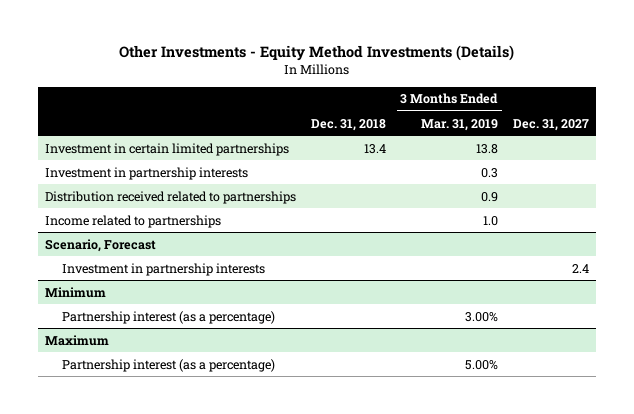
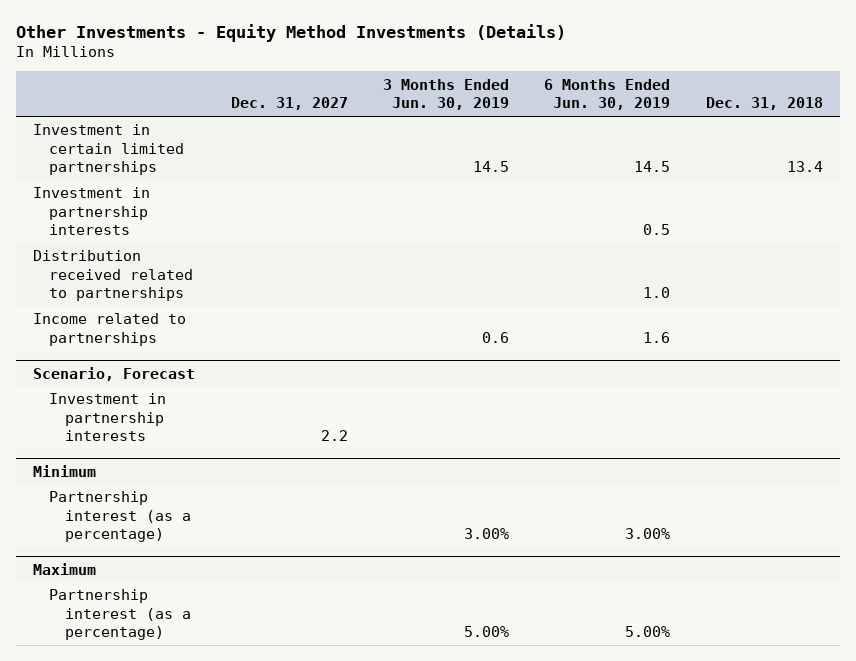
- | Dec. 31, 2018 | 3 Months Ended Mar. 31, 2019 | Dec. 31, 2027
+ | Dec. 31, 2027 | 3 Months Ended Jun. 30, 2019 | 6 Months Ended Jun. 30, 2019 | Dec. 31, 2018
@ Scenario, Forecast
- Investment in partnership interests | | | 2.4
+ Investment in partnership interests | 2.2 | | |

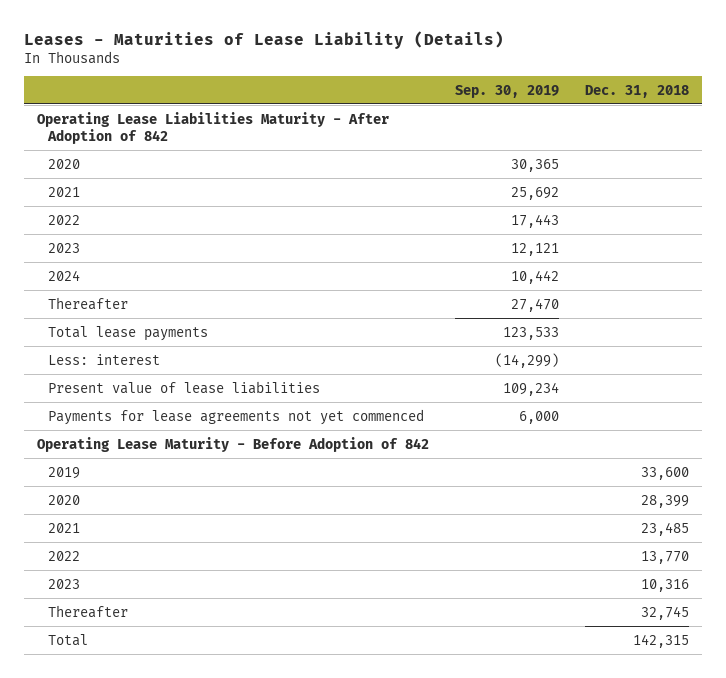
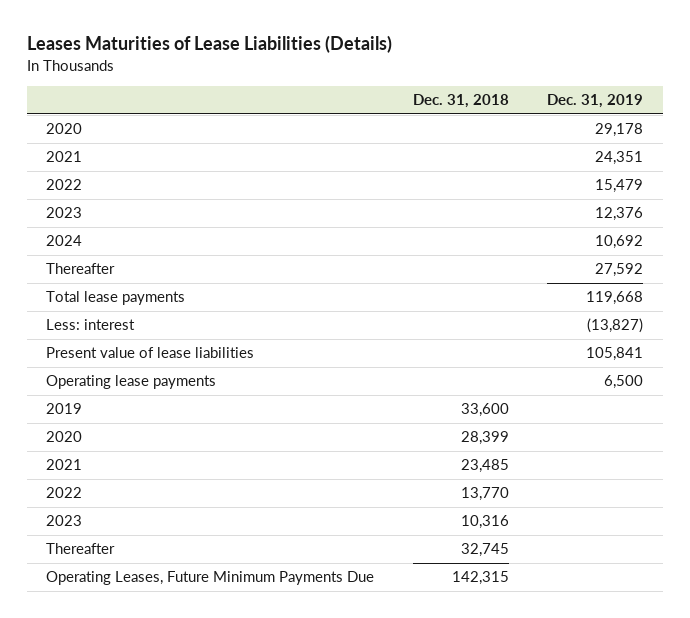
- Leases - Maturities of Lease Liability (Details)
+ Leases Maturities of Lease Liabilities (Details)
- | Sep. 30, 2019 | Dec. 31, 2018
+ | Dec. 31, 2018 | Dec. 31, 2019
- Operating Lease Liabilities Maturity - After Adoption of 842
- Payments for lease agreements not yet commenced | 6,000 |
- Operating Lease Maturity - Before Adoption of 842
+ Operating lease payments | | 6,500
- Total | | 142,315
+ Operating Leases, Future Minimum Payments Due | 142,315 |

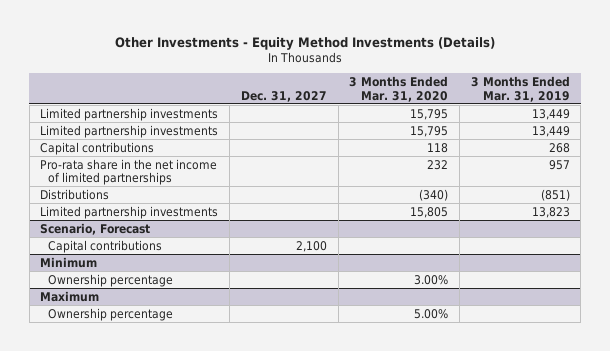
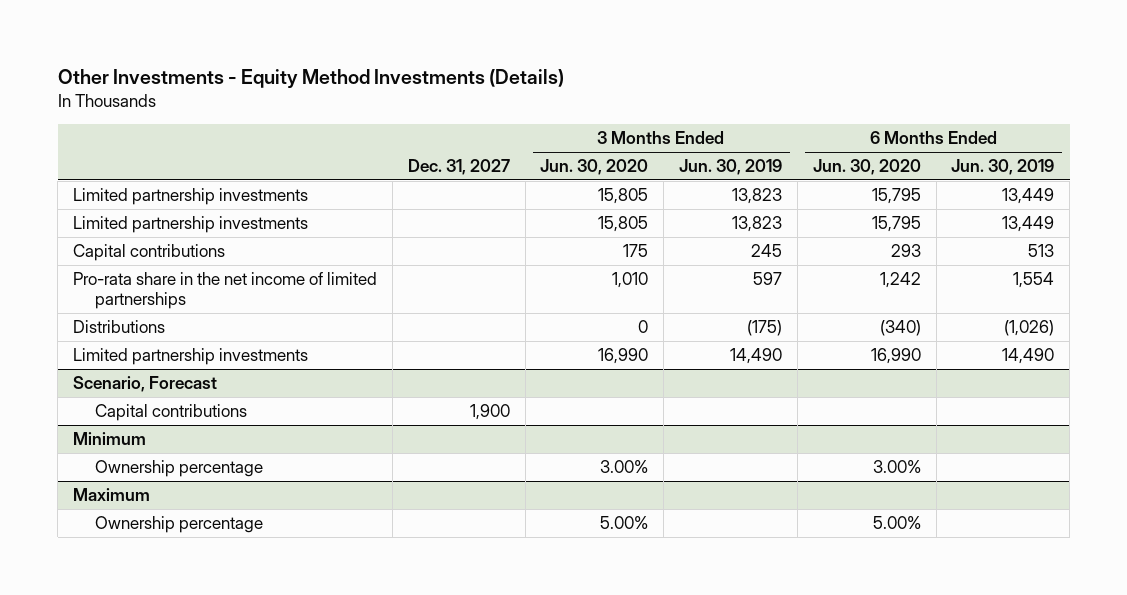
- | Dec. 31, 2027 | 3 Months Ended Mar. 31, 2020 | 3 Months Ended Mar. 31, 2019
+ | Dec. 31, 2027 | 3 Months Ended Jun. 30, 2020 | 3 Months Ended Jun. 30, 2019 | 6 Months Ended Jun. 30, 2020 | 6 Months Ended Jun. 30, 2019
@ Scenario, Forecast
- Capital contributions | 2,100 | |
+ Capital contributions | 1,900 | | | |

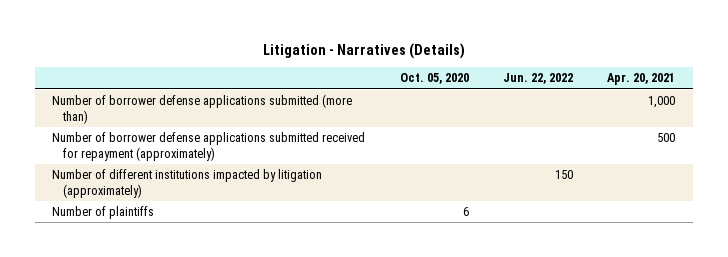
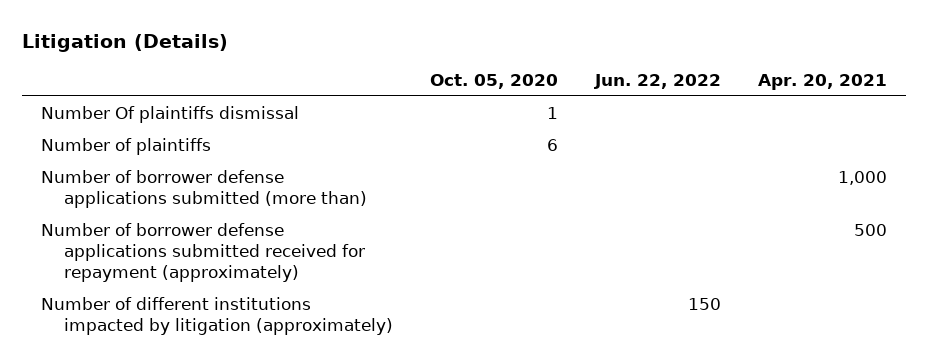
- Litigation - Narratives (Details)
+ Litigation (Details)
+ Number Of plaintiffs dismissal | 1 | |
moved up: Number of plaintiffs | 6 | |

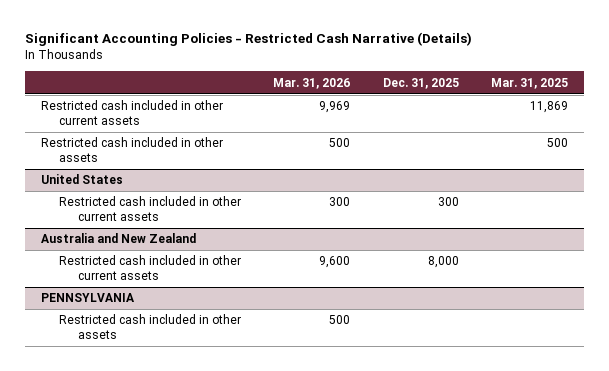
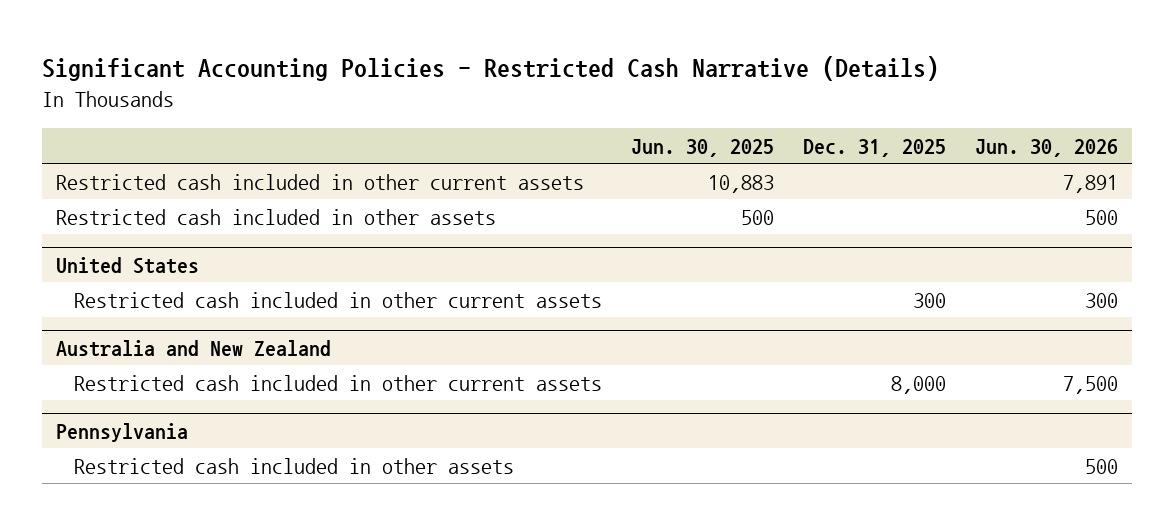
- | Mar. 31, 2026 | Dec. 31, 2025 | Mar. 31, 2025
+ | Jun. 30, 2025 | Dec. 31, 2025 | Jun. 30, 2026
- PENNSYLVANIA
+ Pennsylvania

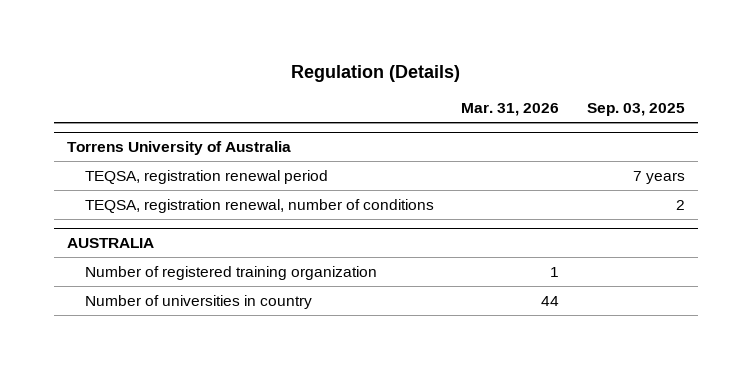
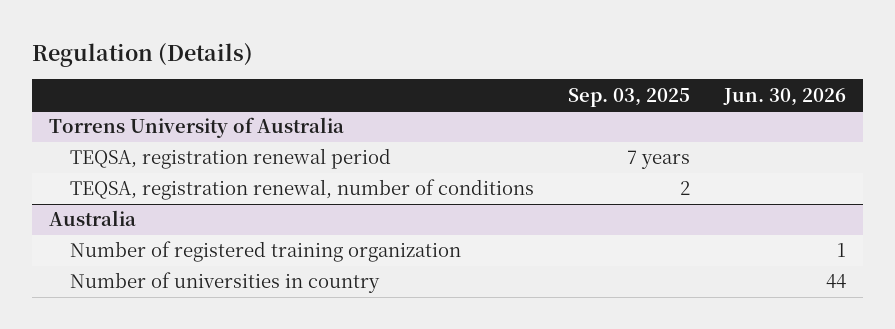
- | Mar. 31, 2026 | Sep. 03, 2025
+ | Sep. 03, 2025 | Jun. 30, 2026
- AUSTRALIA
+ Australia

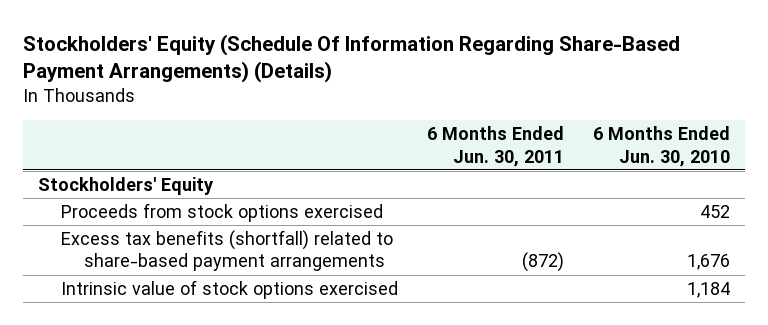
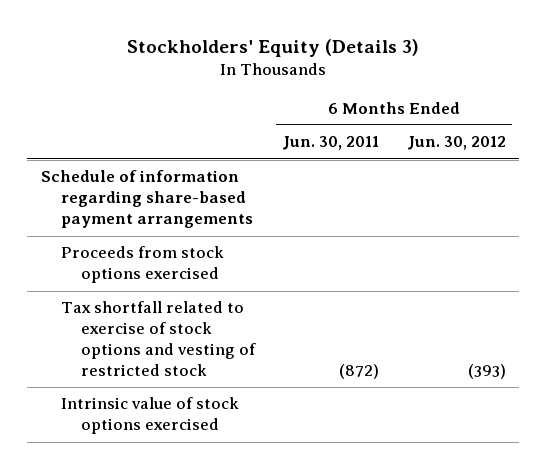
- Stockholders' Equity (Schedule Of Information Regarding Share-Based Payment Arrangements) (Details)
+ Stockholders' Equity (Details 3)
- | 6 Months Ended Jun. 30, 2011 | 6 Months Ended Jun. 30, 2010
+ | 6 Months Ended Jun. 30, 2011 | 6 Months Ended Jun. 30, 2012
- Stockholders' Equity
+ Schedule of information regarding share-based payment arrangements
- Excess tax benefits (shortfall) related to share-based payment arrangements | (872) | 1,676
+ Tax shortfall related to exercise of stock options and vesting of restricted stock | (872) | (393)

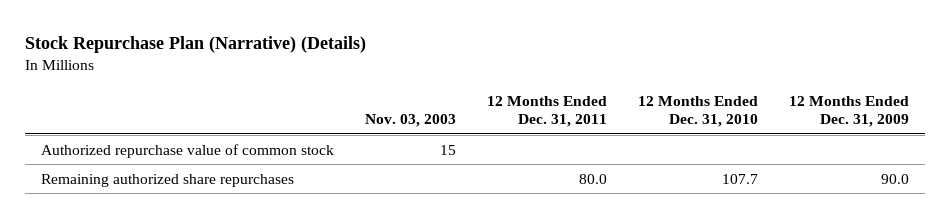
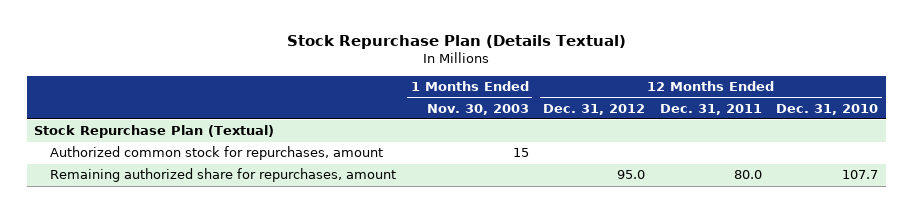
- Stock Repurchase Plan (Narrative) (Details)
+ Stock Repurchase Plan (Details Textual)
- | Nov. 03, 2003 | 12 Months Ended Dec. 31, 2011 | 12 Months Ended Dec. 31, 2010 | 12 Months Ended Dec. 31, 2009
+ | 1 Months Ended Nov. 30, 2003 | 12 Months Ended Dec. 31, 2012 | 12 Months Ended Dec. 31, 2011 | 12 Months Ended Dec. 31, 2010
- Authorized repurchase value of common stock | 15 | | |
- Remaining authorized share repurchases | | 80.0 | 107.7 | 90.0
+ Stock Repurchase Plan (Textual)
+ Authorized common stock for repurchases, amount | 15 | | |
+ Remaining authorized share for repurchases, amount | | 95.0 | 80.0 | 107.7

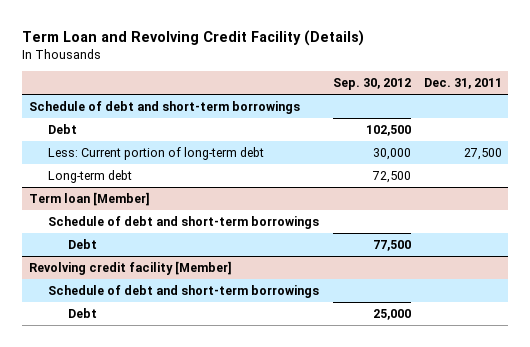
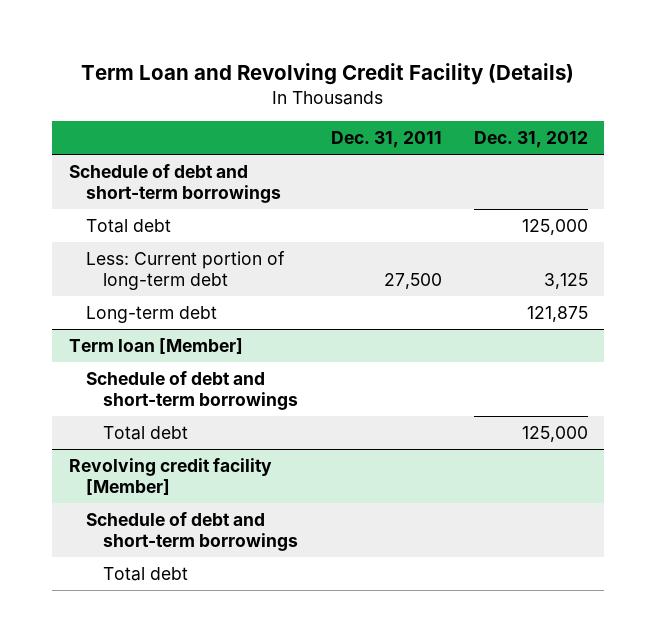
- | Sep. 30, 2012 | Dec. 31, 2011
+ | Dec. 31, 2011 | Dec. 31, 2012
- Debt | 102,500 |
+ Total debt | | 125,000
@ Term loan [Member]
- Debt | 77,500 |
+ Total debt | | 125,000
@ Revolving credit facility [Member]
- Debt | 25,000 |
+ Total debt

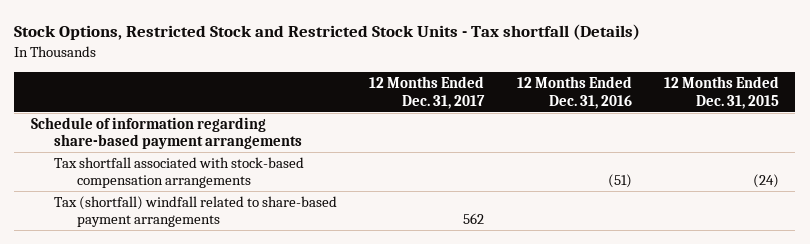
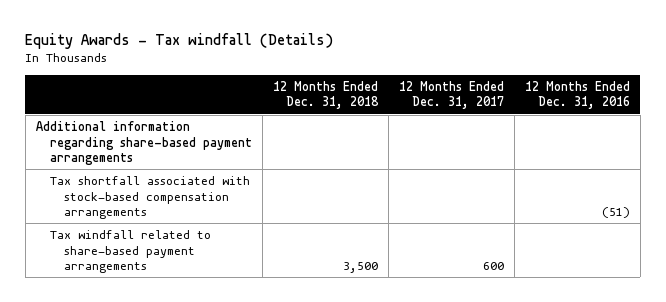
- Stock Options, Restricted Stock and Restricted Stock Units - Tax shortfall (Details)
+ Equity Awards - Tax windfall (Details)
- | 12 Months Ended Dec. 31, 2017 | 12 Months Ended Dec. 31, 2016 | 12 Months Ended Dec. 31, 2015
+ | 12 Months Ended Dec. 31, 2018 | 12 Months Ended Dec. 31, 2017 | 12 Months Ended Dec. 31, 2016
- Schedule of information regarding share-based payment arrangements
+ Additional information regarding share-based payment arrangements
- Tax (shortfall) windfall related to share-based payment arrangements | 562 | |
+ Tax windfall related to share-based payment arrangements | 3,500 | 600 |

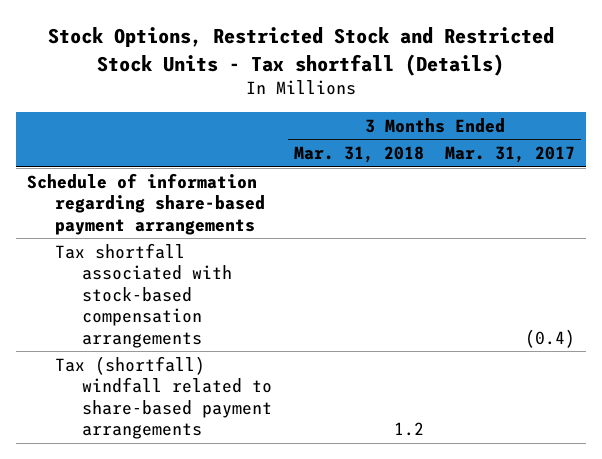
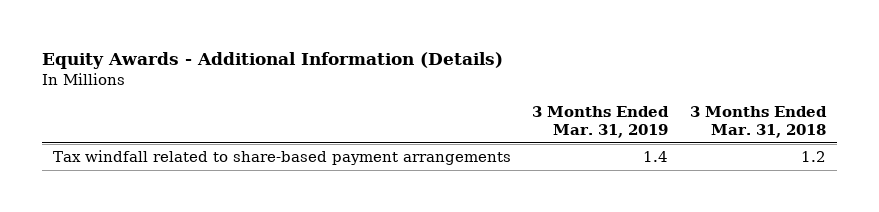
- Stock Options, Restricted Stock and Restricted Stock Units - Tax shortfall (Details)
+ Equity Awards - Additional Information (Details)
- | 3 Months Ended Mar. 31, 2018 | 3 Months Ended Mar. 31, 2017
+ | 3 Months Ended Mar. 31, 2019 | 3 Months Ended Mar. 31, 2018
- Schedule of information regarding share-based payment arrangements
- Tax shortfall associated with stock-based compensation arrangements | | (0.4)
- Tax (shortfall) windfall related to share-based payment arrangements | 1.2 |
+ Tax windfall related to share-based payment arrangements | 1.4 | 1.2

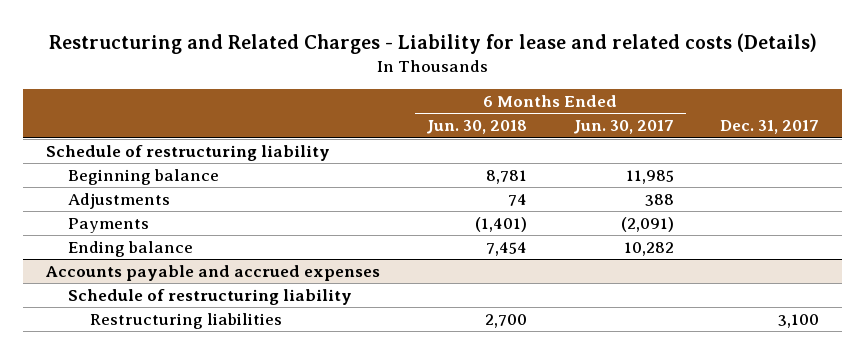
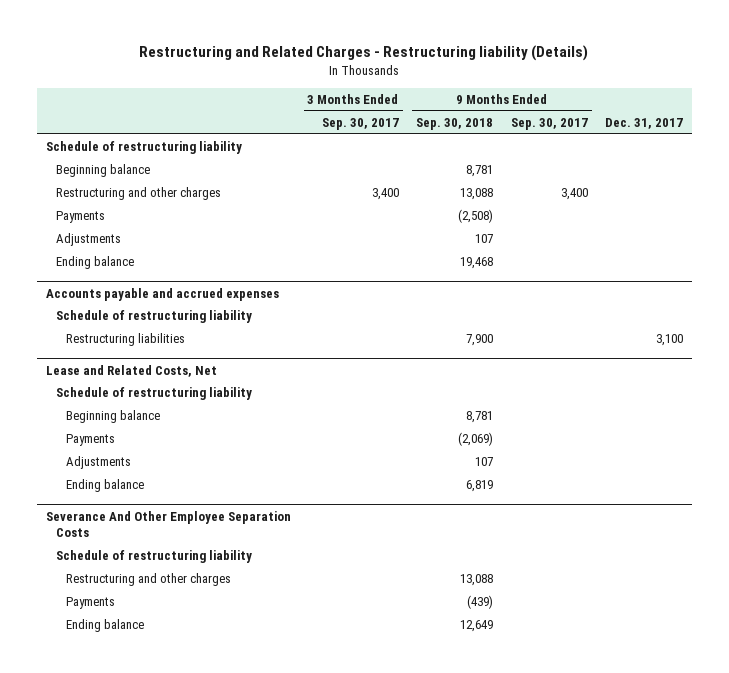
- Restructuring and Related Charges - Liability for lease and related costs (Details)
+ Restructuring and Related Charges - Restructuring liability (Details)
- | 6 Months Ended Jun. 30, 2018 | 6 Months Ended Jun. 30, 2017 | Dec. 31, 2017
+ | 3 Months Ended Sep. 30, 2017 | 9 Months Ended Sep. 30, 2018 | 9 Months Ended Sep. 30, 2017 | Dec. 31, 2017
+ Restructuring and other charges | 3,400 | 13,088 | 3,400 |
moved down: Adjustments | | 107 | |
+ Lease and Related Costs, Net
+ Schedule of restructuring liability
+ Beginning balance | | 8,781 | |
+ Payments | | (2,069) | |
+ Adjustments | | 107 | |
+ Ending balance | | 6,819 | |
+ Severance And Other Employee Separation Costs
+ Schedule of restructuring liability
+ Restructuring and other charges | | 13,088 | |
+ Payments | | (439) | |
+ Ending balance | | 12,649 | |

